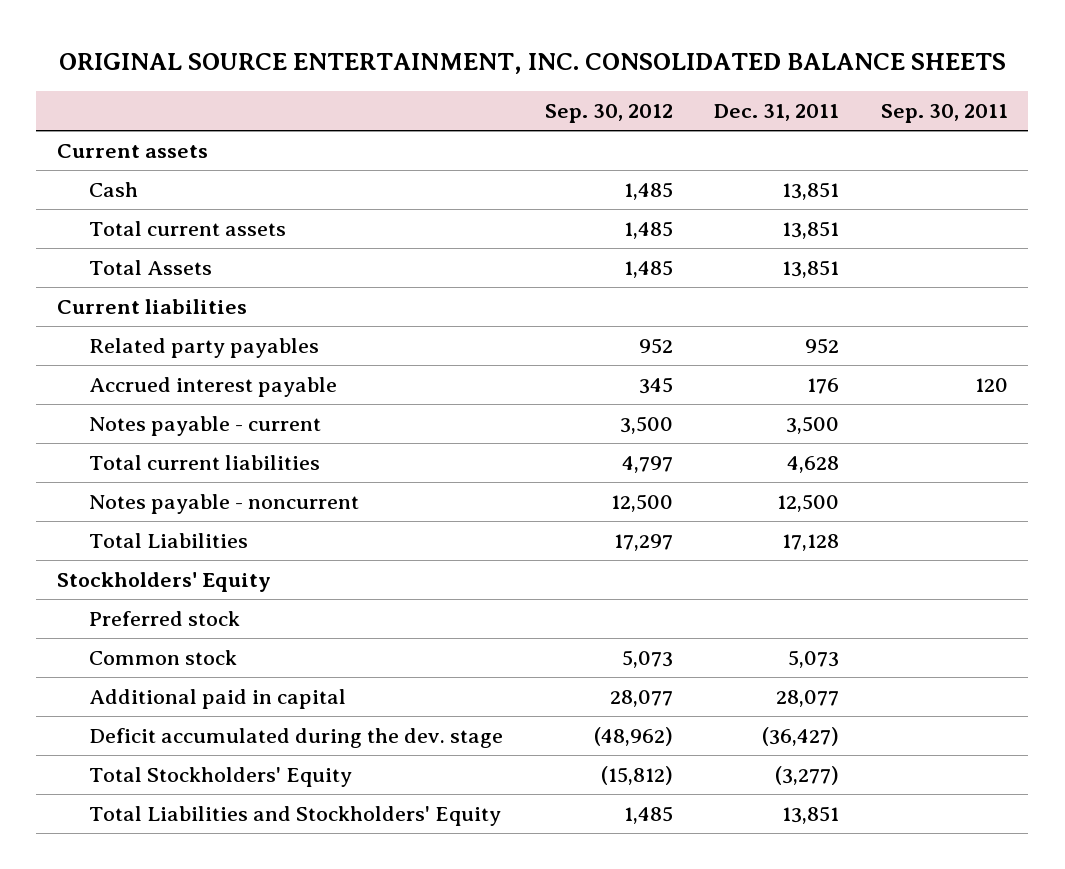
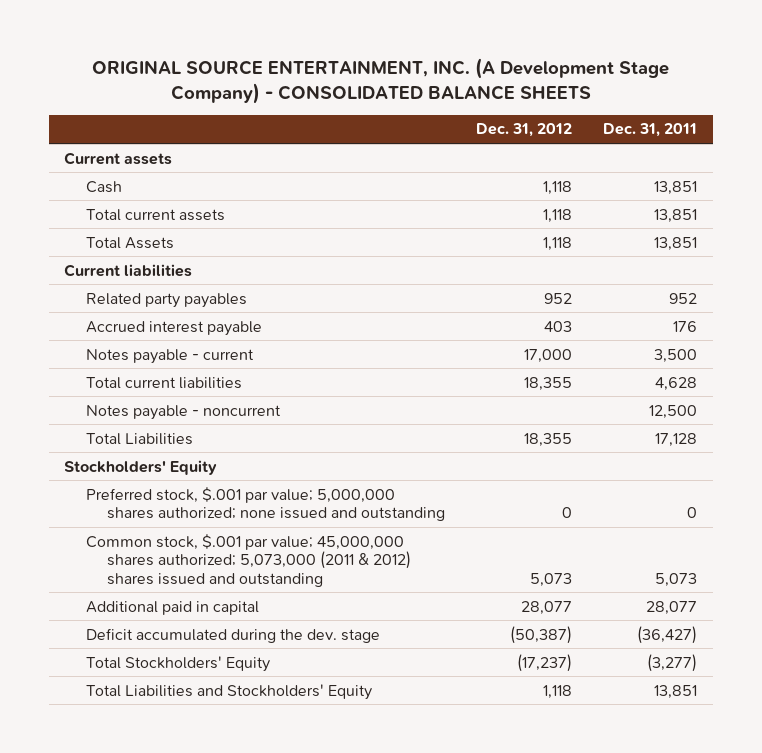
- ORIGINAL SOURCE ENTERTAINMENT, INC. CONSOLIDATED BALANCE SHEETS
+ ORIGINAL SOURCE ENTERTAINMENT, INC. (A Development Stage Company) - CONSOLIDATED BALANCE SHEETS
- | Sep. 30, 2012 | Dec. 31, 2011 | Sep. 30, 2011
+ | Dec. 31, 2012 | Dec. 31, 2011
- Preferred stock
- Common stock | 5,073 | 5,073 |
+ Preferred stock, $.001 par value; 5,000,000 shares authorized; none issued and outstanding | 0 | 0
+ Common stock, $.001 par value; 45,000,000 shares authorized; 5,073,000 (2011 & 2012) shares issued and outstanding | 5,073 | 5,073

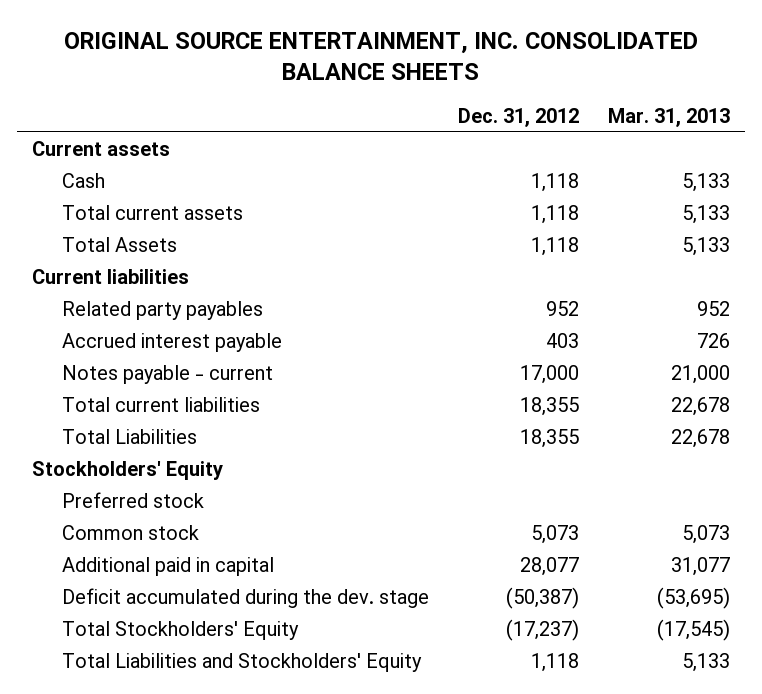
- ORIGINAL SOURCE ENTERTAINMENT, INC. (A Development Stage Company) - CONSOLIDATED BALANCE SHEETS
+ ORIGINAL SOURCE ENTERTAINMENT, INC. CONSOLIDATED BALANCE SHEETS
- | Dec. 31, 2012 | Dec. 31, 2011
+ | Dec. 31, 2012 | Mar. 31, 2013
- Notes payable - noncurrent | | 12,500
- Preferred stock, $.001 par value; 5,000,000 shares authorized; none issued and outstanding | 0 | 0
- Common stock, $.001 par value; 45,000,000 shares authorized; 5,073,000 (2011 & 2012) shares issued and outstanding | 5,073 | 5,073
+ Preferred stock
+ Common stock | 5,073 | 5,073

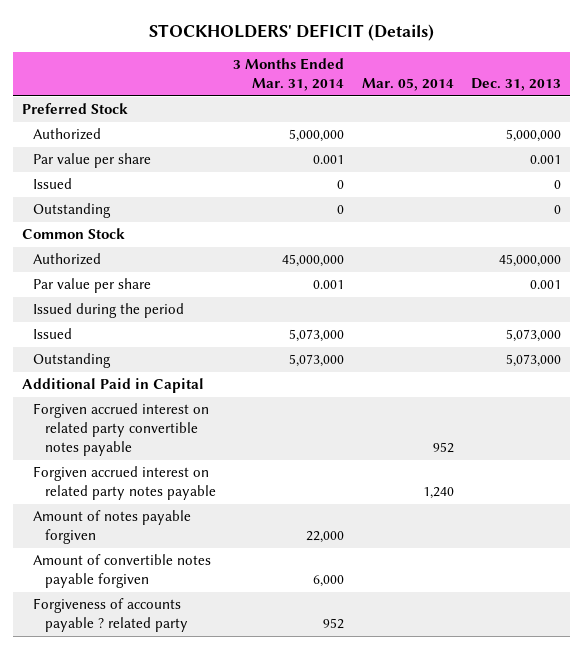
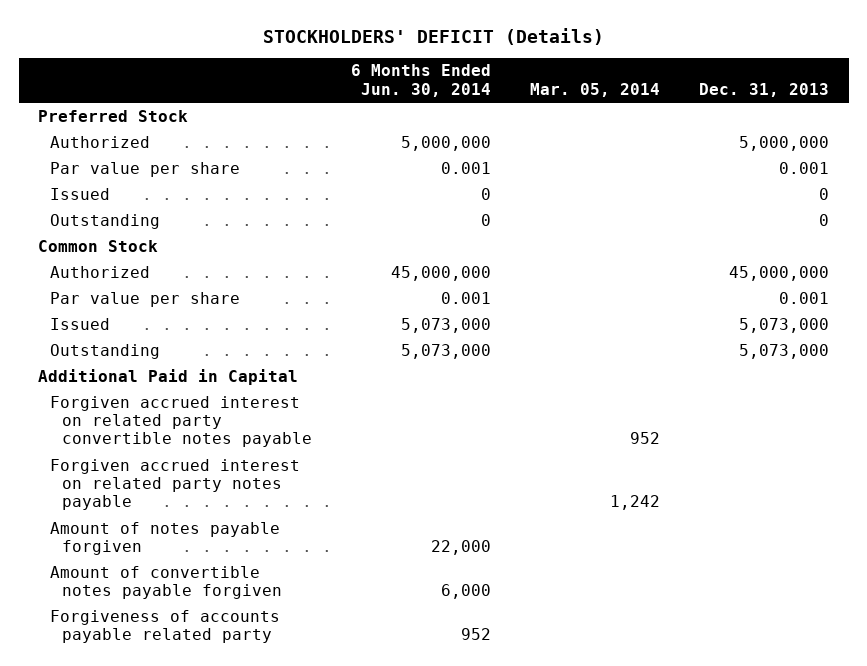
- | 3 Months Ended Mar. 31, 2014 | Mar. 05, 2014 | Dec. 31, 2013
+ | 6 Months Ended Jun. 30, 2014 | Mar. 05, 2014 | Dec. 31, 2013
- Issued during the period
- Forgiven accrued interest on related party notes payable | | 1,240 |
+ Forgiven accrued interest on related party notes payable | | 1,242 |
- Forgiveness of accounts payable ? related party | 952 | |
+ Forgiveness of accounts payable related party | 952 | |

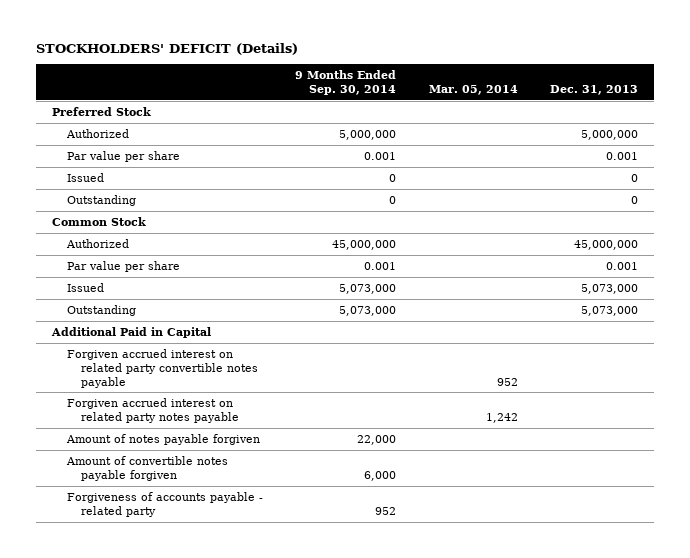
- | 6 Months Ended Jun. 30, 2014 | Mar. 05, 2014 | Dec. 31, 2013
+ | 9 Months Ended Sep. 30, 2014 | Mar. 05, 2014 | Dec. 31, 2013
- Forgiveness of accounts payable related party | 952 | |
+ Forgiveness of accounts payable - related party | 952 | |

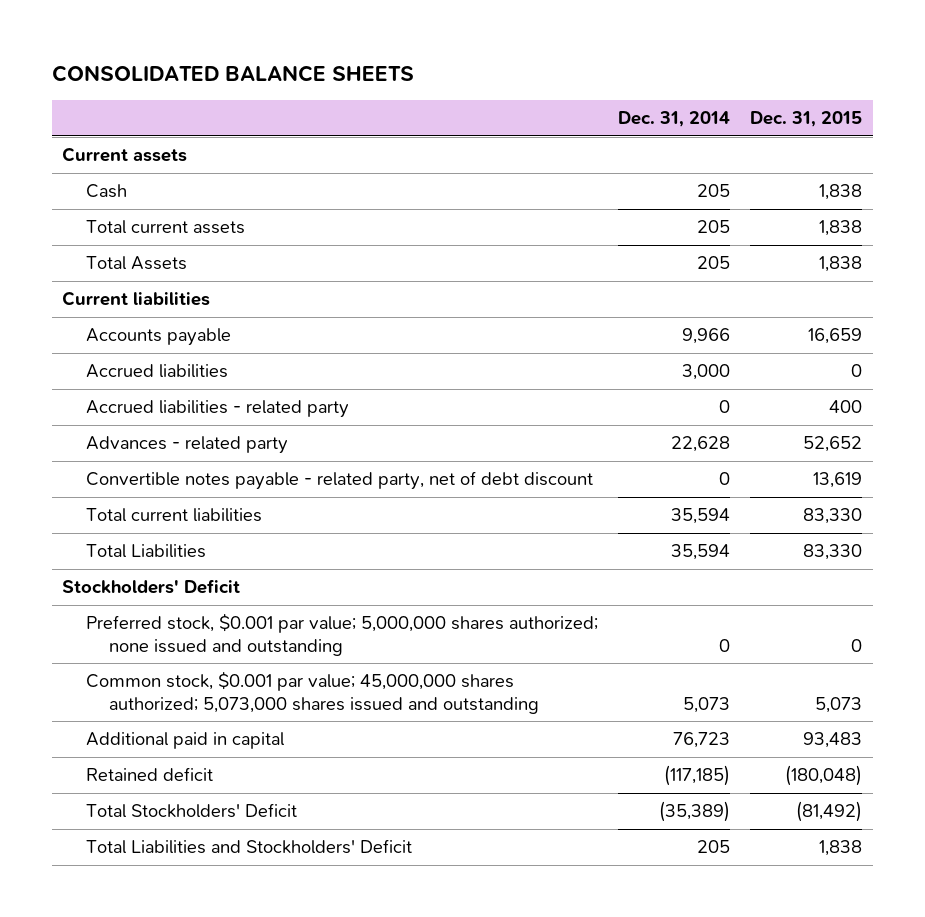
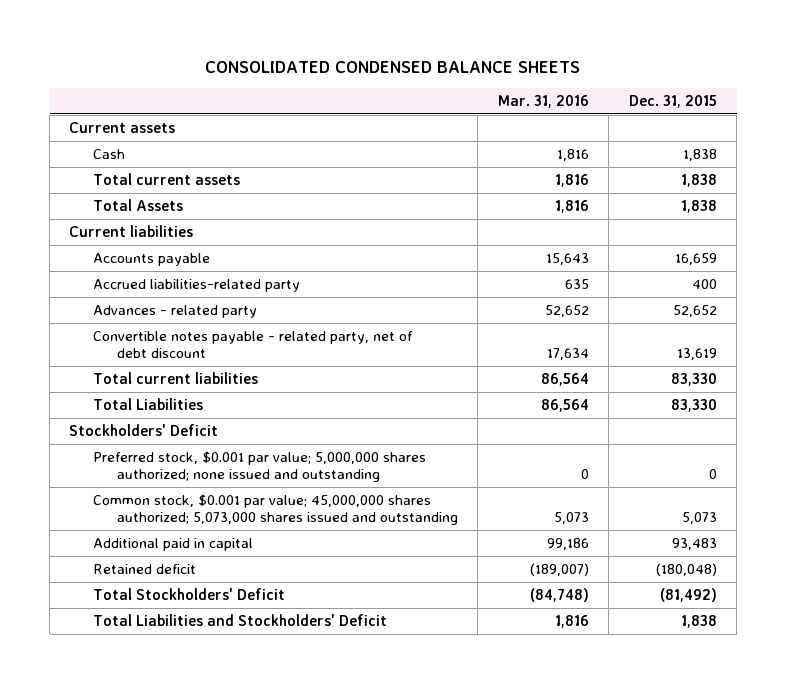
- CONSOLIDATED BALANCE SHEETS
+ CONSOLIDATED CONDENSED BALANCE SHEETS
- | Dec. 31, 2014 | Dec. 31, 2015
+ | Mar. 31, 2016 | Dec. 31, 2015
- Accrued liabilities | 3,000 | 0
- Accrued liabilities - related party | 0 | 400
+ Accrued liabilities-related party | 635 | 400

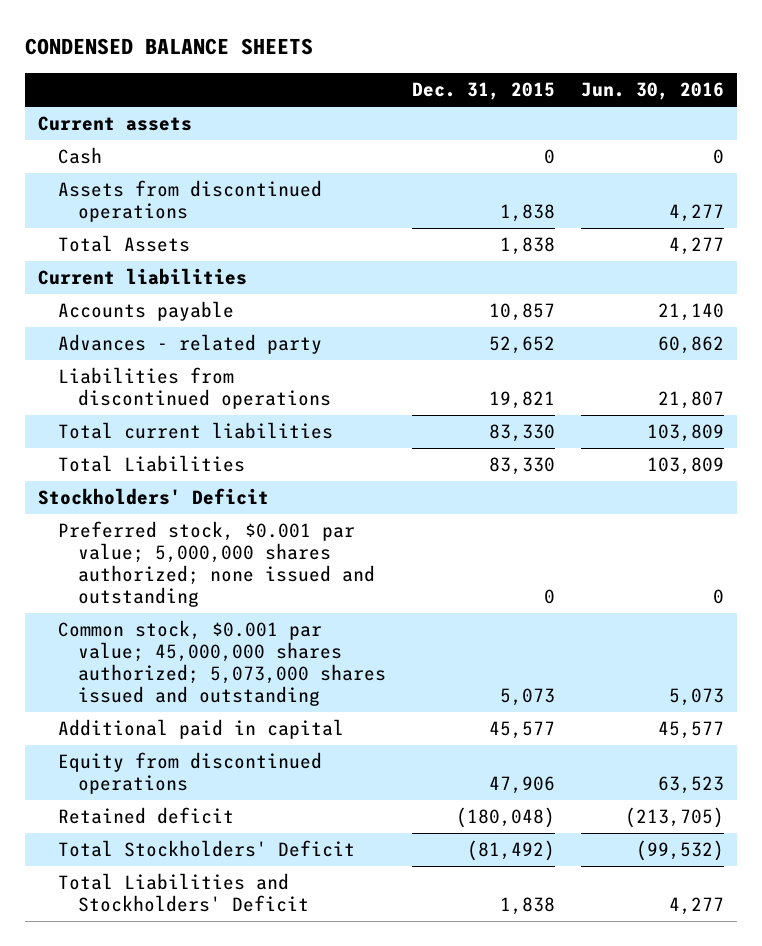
- CONSOLIDATED CONDENSED BALANCE SHEETS
+ CONDENSED BALANCE SHEETS
- | Mar. 31, 2016 | Dec. 31, 2015
+ | Dec. 31, 2015 | Jun. 30, 2016
- Cash | 1,816 | 1,838
- Total current assets | 1,816 | 1,838
+ Cash | 0 | 0
+ Assets from discontinued operations | 1,838 | 4,277
- Accounts payable | 15,643 | 16,659
- Accrued liabilities-related party | 635 | 400
+ Accounts payable | 10,857 | 21,140
- Convertible notes payable - related party, net of debt discount | 17,634 | 13,619
+ Liabilities from discontinued operations | 19,821 | 21,807
- Additional paid in capital | 99,186 | 93,483
+ Additional paid in capital | 45,577 | 45,577
+ Equity from discontinued operations | 47,906 | 63,523

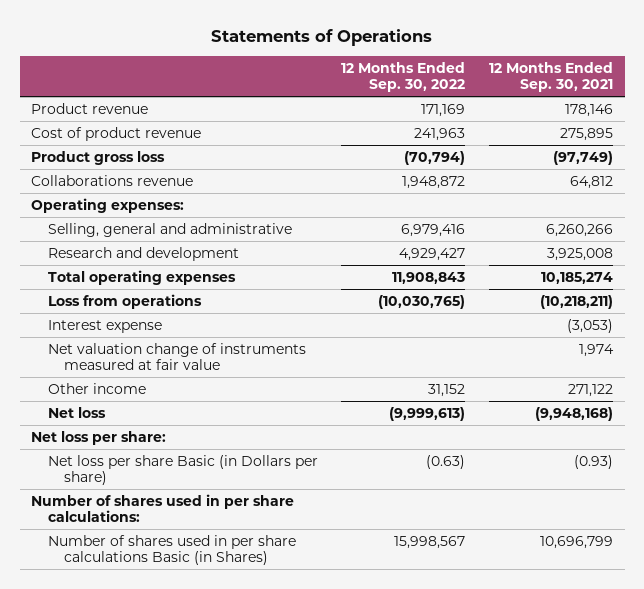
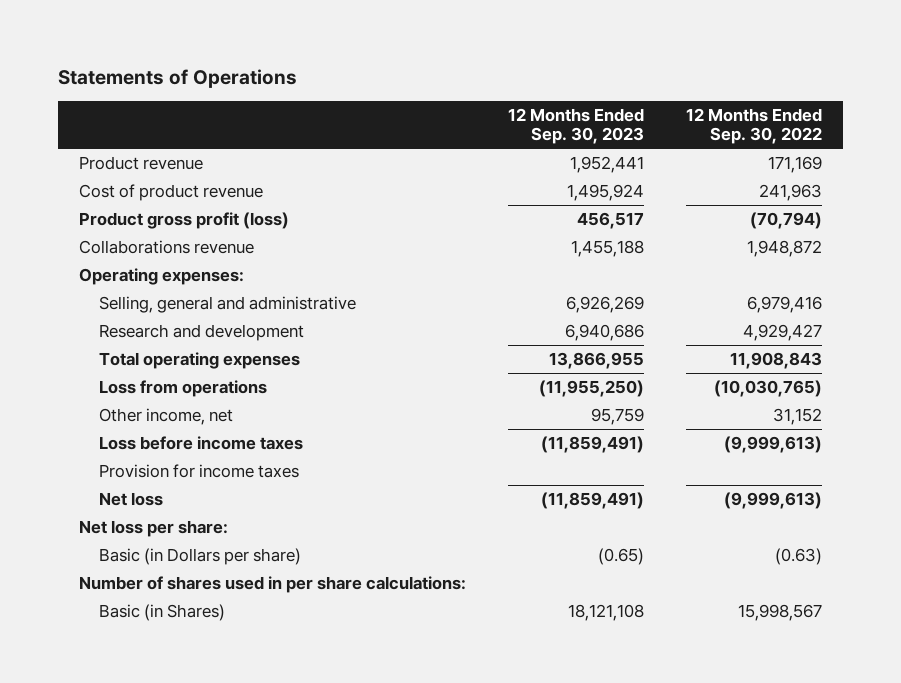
- | 12 Months Ended Sep. 30, 2022 | 12 Months Ended Sep. 30, 2021
+ | 12 Months Ended Sep. 30, 2023 | 12 Months Ended Sep. 30, 2022
- Product gross loss | (70,794) | (97,749)
+ Product gross profit (loss) | 456,517 | (70,794)
- Interest expense | | (3,053)
- Net valuation change of instruments measured at fair value | | 1,974
- Other income | 31,152 | 271,122
+ Other income, net | 95,759 | 31,152
+ Loss before income taxes | (11,859,491) | (9,999,613)
+ Provision for income taxes
- Net loss per share Basic (in Dollars per share) | (0.63) | (0.93)
+ Basic (in Dollars per share) | (0.65) | (0.63)
- Number of shares used in per share calculations Basic (in Shares) | 15,998,567 | 10,696,799
+ Basic (in Shares) | 18,121,108 | 15,998,567

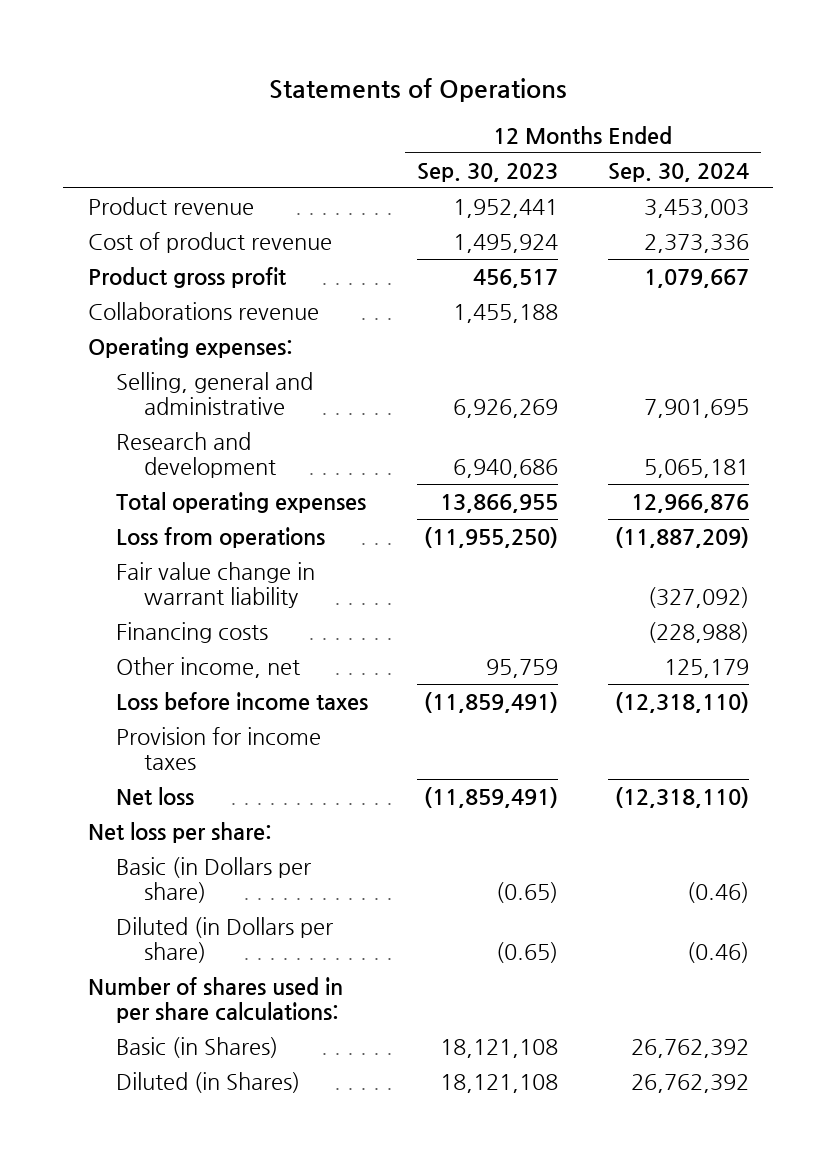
- | 12 Months Ended Sep. 30, 2023 | 12 Months Ended Sep. 30, 2022
+ | 12 Months Ended Sep. 30, 2023 | 12 Months Ended Sep. 30, 2024
- Product gross profit (loss) | 456,517 | (70,794)
+ Product gross profit | 456,517 | 1,079,667
+ Fair value change in warrant liability | | (327,092)
+ Financing costs | | (228,988)
+ Diluted (in Dollars per share) | (0.65) | (0.46)
+ Diluted (in Shares) | 18,121,108 | 26,762,392

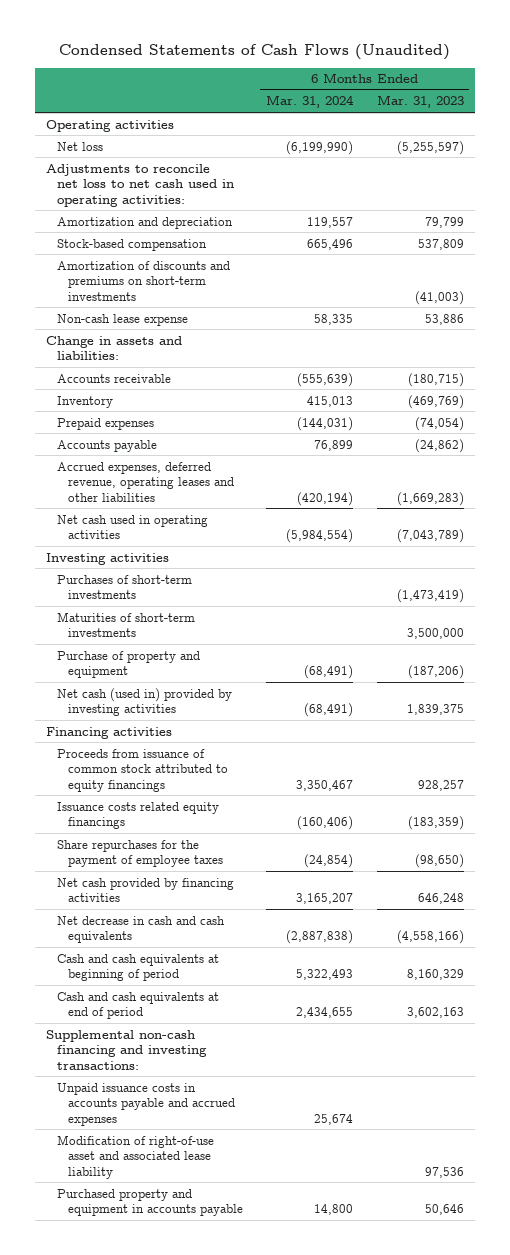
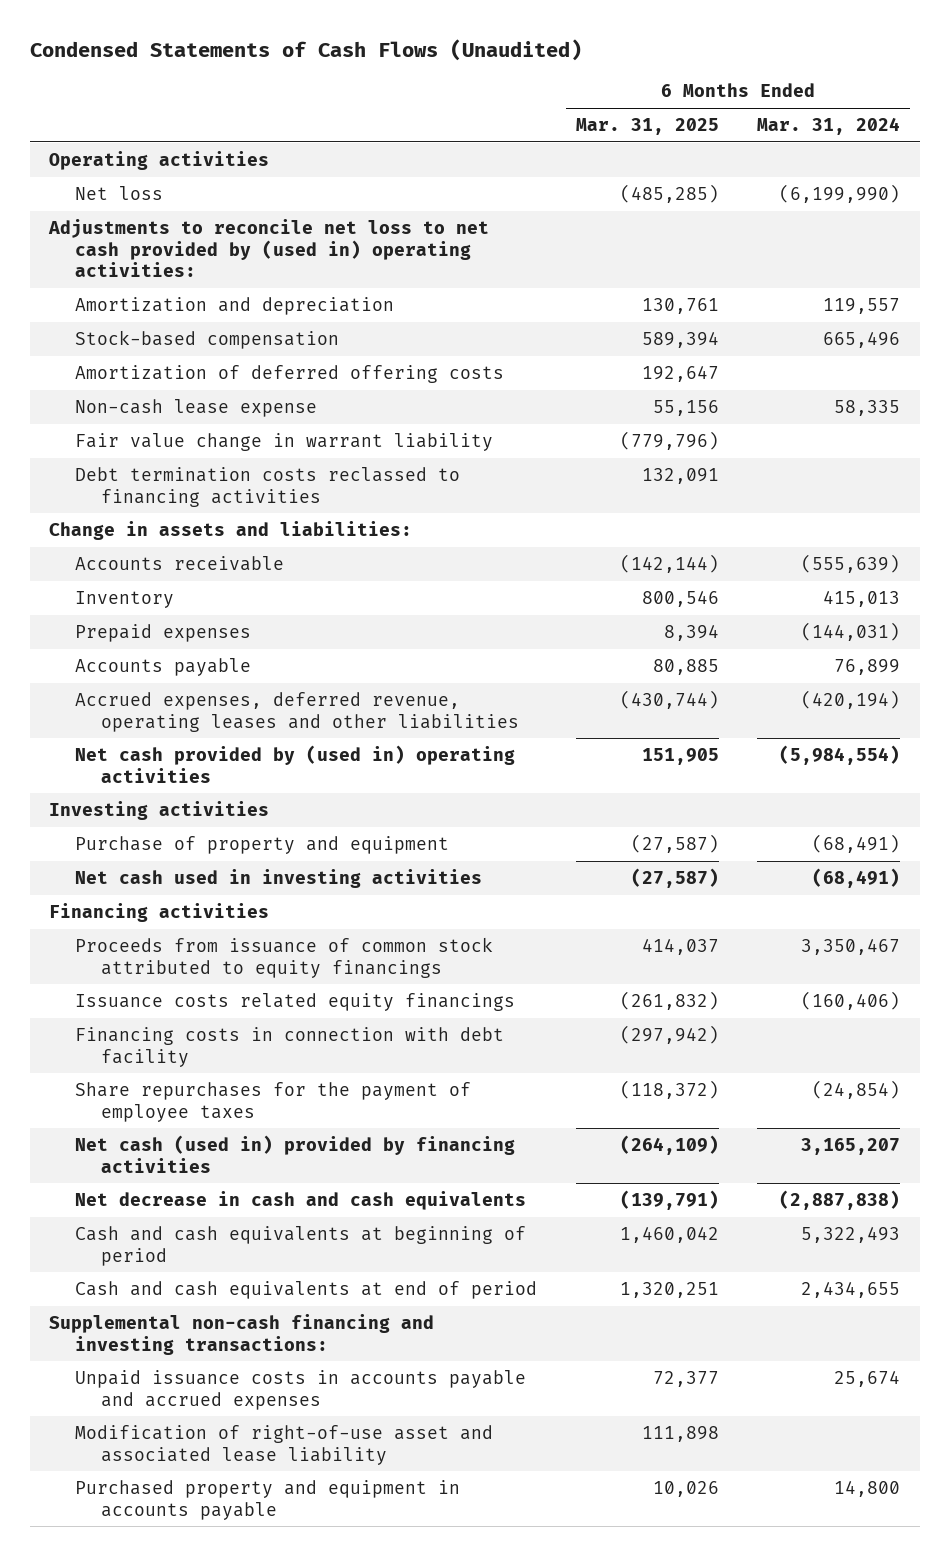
- | 6 Months Ended Mar. 31, 2024 | 6 Months Ended Mar. 31, 2023
+ | 6 Months Ended Mar. 31, 2025 | 6 Months Ended Mar. 31, 2024
- Adjustments to reconcile net loss to net cash used in operating activities:
+ Adjustments to reconcile net loss to net cash provided by (used in) operating activities:
- Amortization of discounts and premiums on short-term investments | | (41,003)
+ Amortization of deferred offering costs | 192,647 |
+ Fair value change in warrant liability | (779,796) |
+ Debt termination costs reclassed to financing activities | 132,091 |
- Net cash used in operating activities | (5,984,554) | (7,043,789)
+ Net cash provided by (used in) operating activities | 151,905 | (5,984,554)
- Purchases of short-term investments | | (1,473,419)
- Maturities of short-term investments | | 3,500,000
- Net cash (used in) provided by investing activities | (68,491) | 1,839,375
+ Net cash used in investing activities | (27,587) | (68,491)
+ Financing costs in connection with debt facility | (297,942) |
- Net cash provided by financing activities | 3,165,207 | 646,248
+ Net cash (used in) provided by financing activities | (264,109) | 3,165,207

